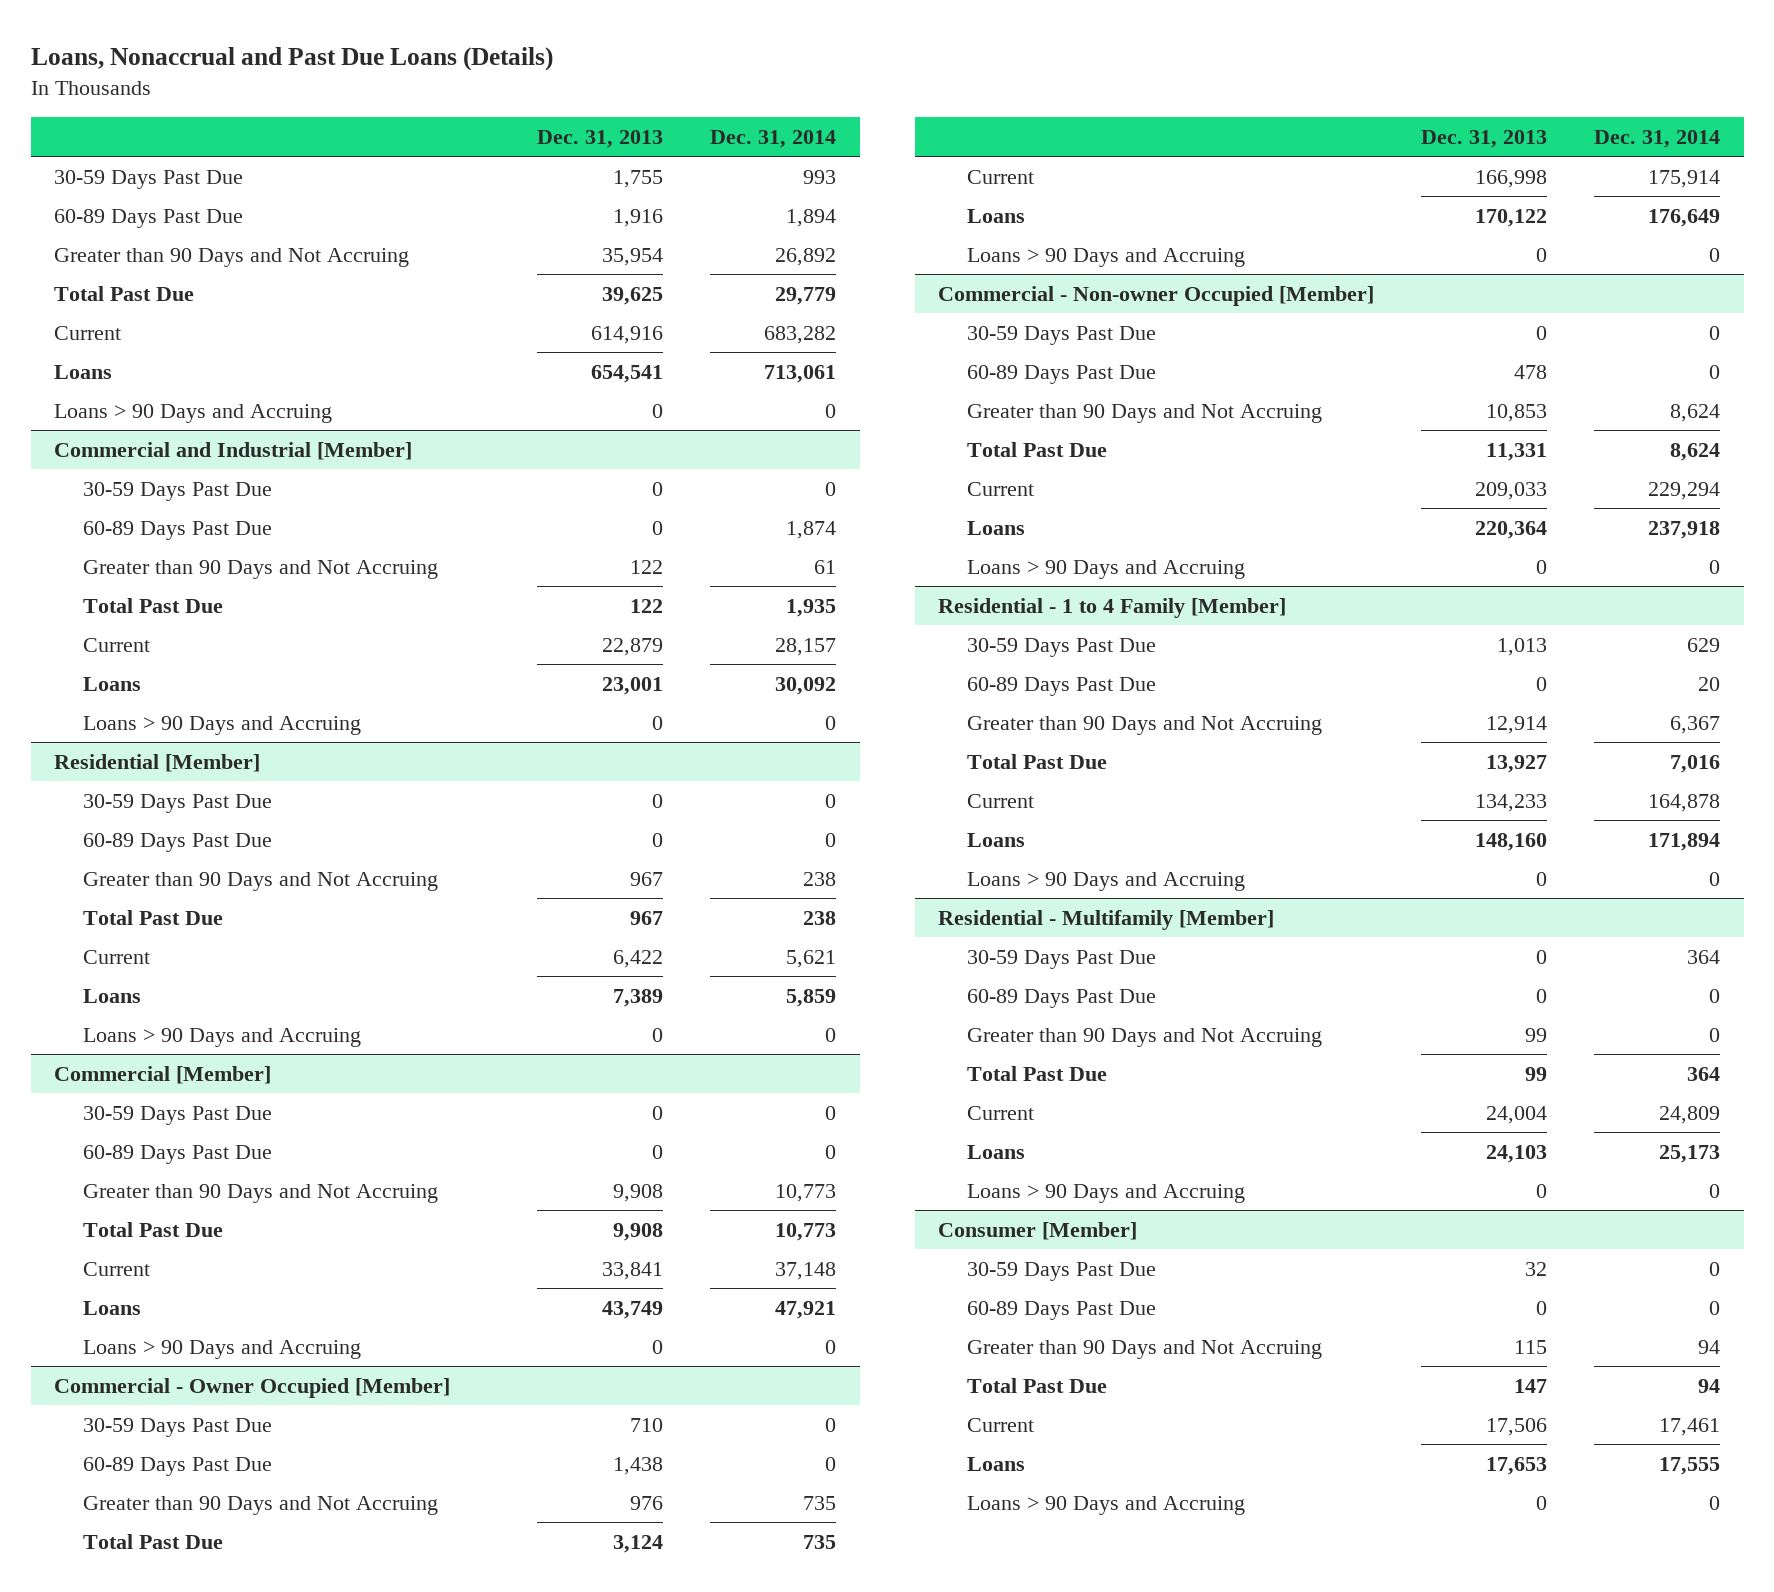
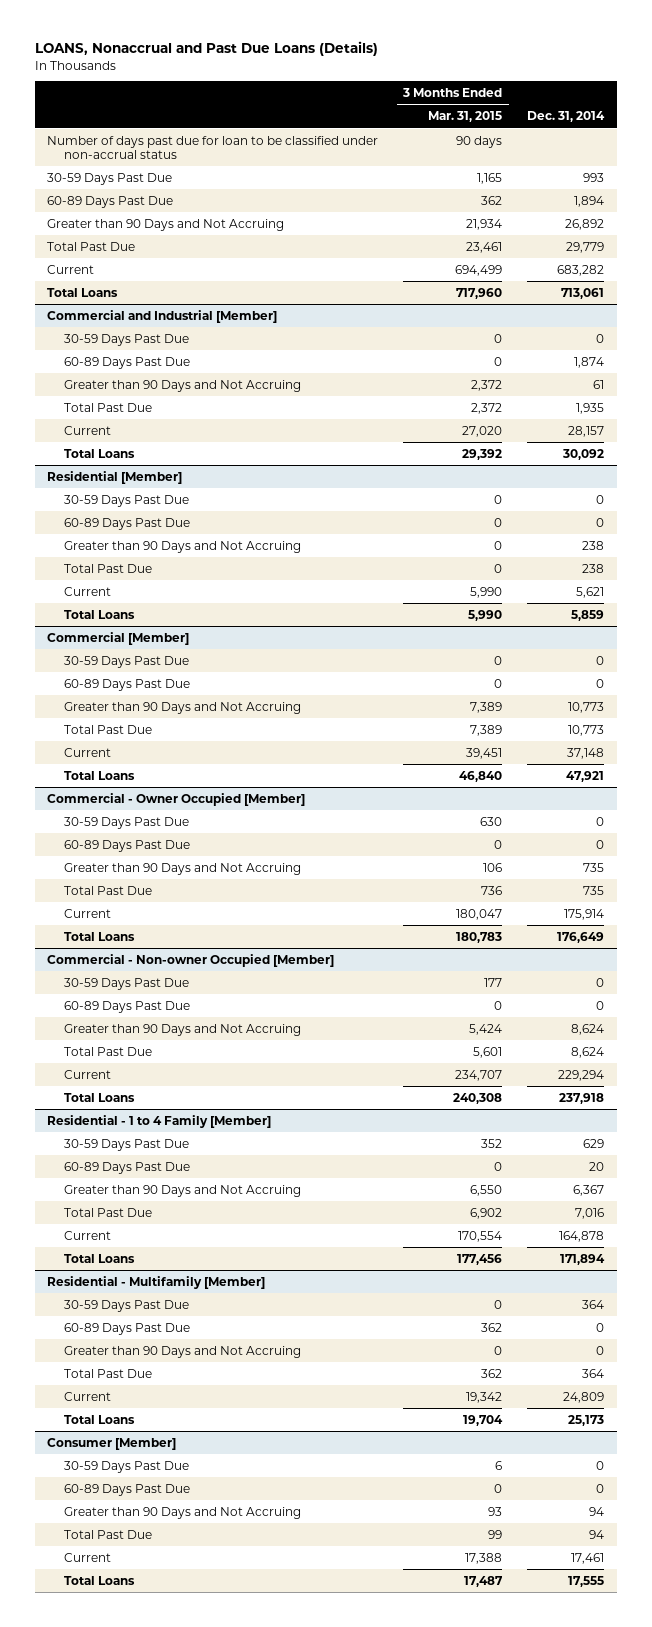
- Loans, Nonaccrual and Past Due Loans (Details)
+ LOANS, Nonaccrual and Past Due Loans (Details)
- | Dec. 31, 2013 | Dec. 31, 2014
+ | 3 Months Ended Mar. 31, 2015 | Dec. 31, 2014
+ Number of days past due for loan to be classified under non-accrual status | 90 days |
- Loans | 654,541 | 713,061
- Loans > 90 Days and Accruing | 0 | 0
+ Total Loans | 717,960 | 713,061
@ Commercial and Industrial [Member]
- Loans | 23,001 | 30,092
- Loans > 90 Days and Accruing | 0 | 0
+ Total Loans | 29,392 | 30,092
@ Residential [Member]
- Loans | 7,389 | 5,859
- Loans > 90 Days and Accruing | 0 | 0
+ Total Loans | 5,990 | 5,859
@ Commercial [Member]
- Loans | 43,749 | 47,921
- Loans > 90 Days and Accruing | 0 | 0
+ Total Loans | 46,840 | 47,921
@ Commercial - Owner Occupied [Member]
- Loans | 170,122 | 176,649
- Loans > 90 Days and Accruing | 0 | 0
+ Total Loans | 180,783 | 176,649
@ Commercial - Non-owner Occupied [Member]
- Loans | 220,364 | 237,918
- Loans > 90 Days and Accruing | 0 | 0
+ Total Loans | 240,308 | 237,918
@ Residential - 1 to 4 Family [Member]
- Loans | 148,160 | 171,894
- Loans > 90 Days and Accruing | 0 | 0
+ Total Loans | 177,456 | 171,894
@ Residential - Multifamily [Member]
- Loans | 24,103 | 25,173
- Loans > 90 Days and Accruing | 0 | 0
+ Total Loans | 19,704 | 25,173
@ Consumer [Member]
- Loans | 17,653 | 17,555
- Loans > 90 Days and Accruing | 0 | 0
+ Total Loans | 17,487 | 17,555

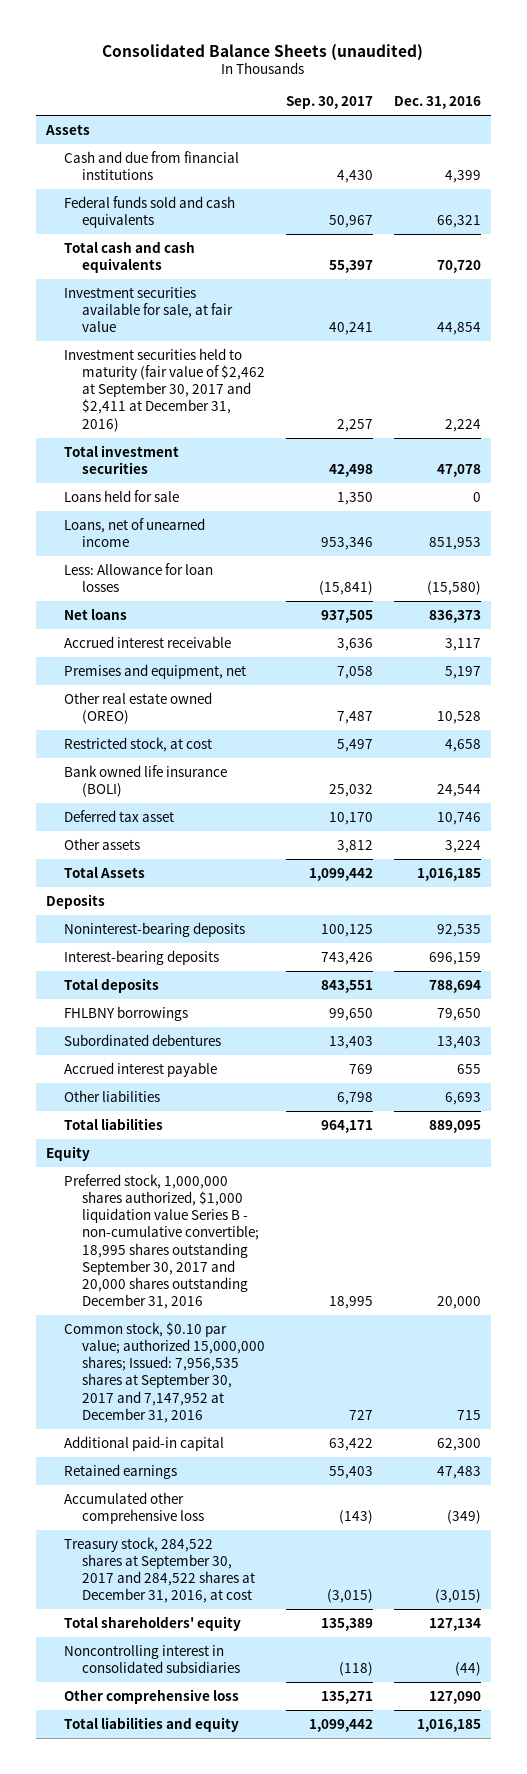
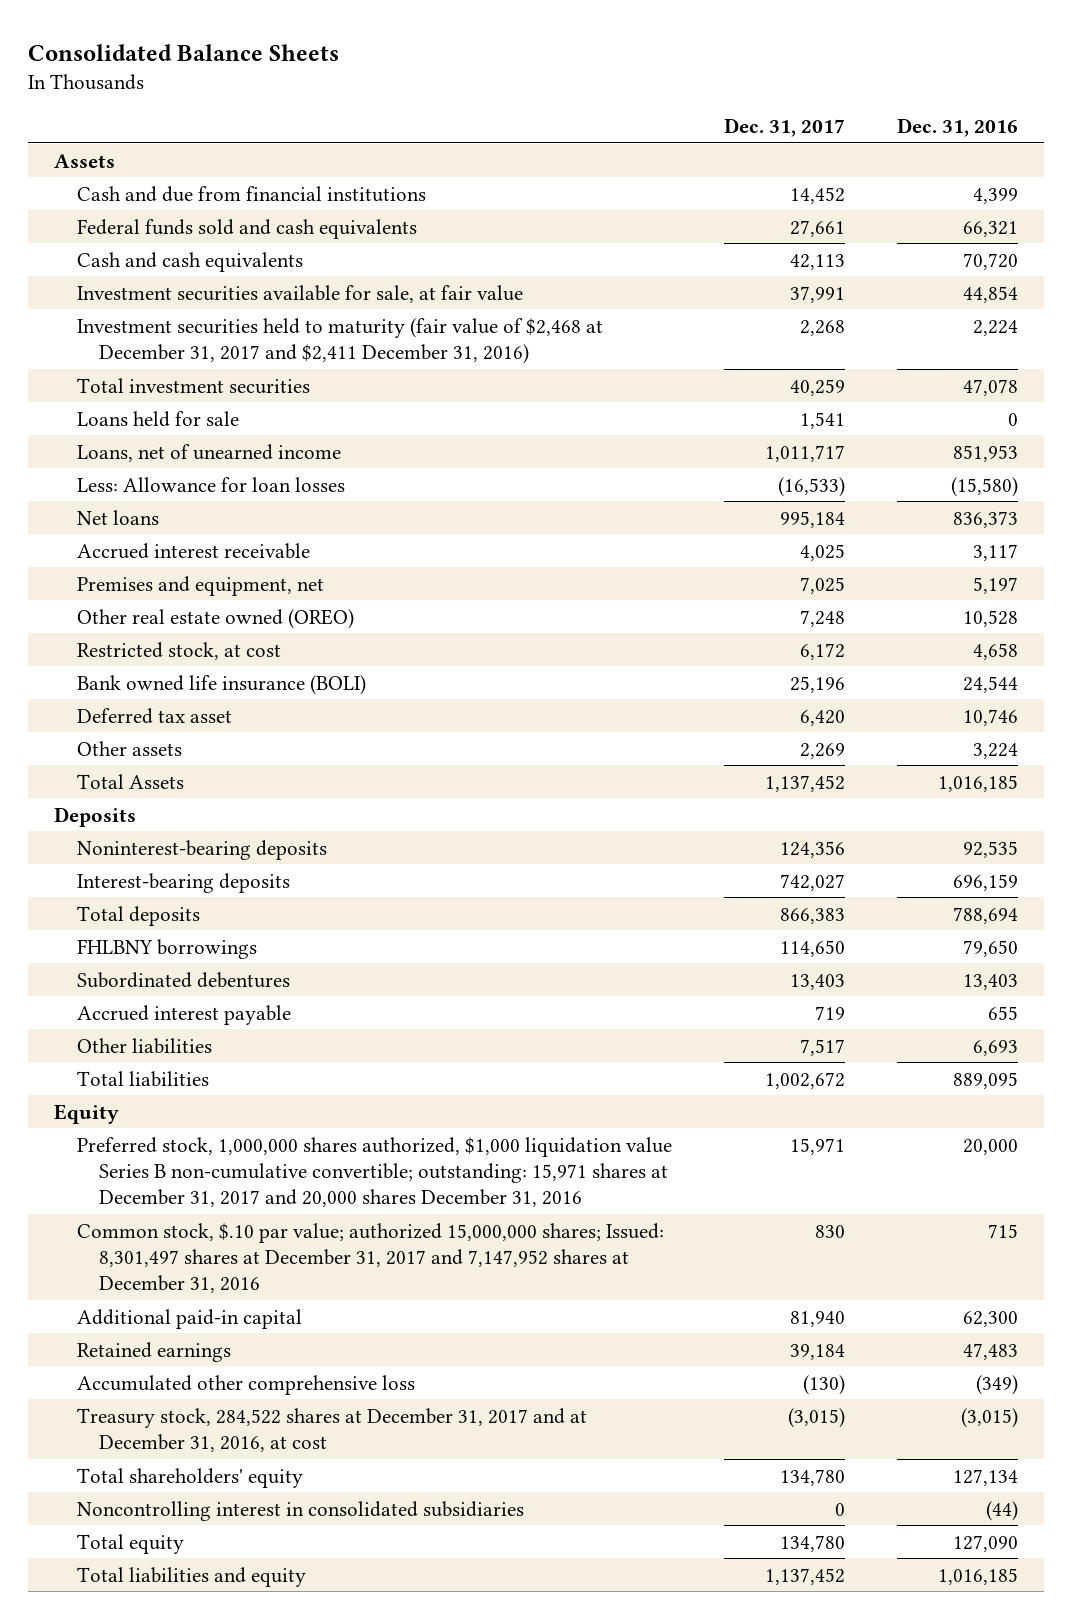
- Consolidated Balance Sheets (unaudited)
+ Consolidated Balance Sheets
- | Sep. 30, 2017 | Dec. 31, 2016
+ | Dec. 31, 2017 | Dec. 31, 2016
- Total cash and cash equivalents | 55,397 | 70,720
+ Cash and cash equivalents | 42,113 | 70,720
- Investment securities held to maturity (fair value of $2,462 at September 30, 2017 and $2,411 at December 31, 2016) | 2,257 | 2,224
+ Investment securities held to maturity (fair value of $2,468 at December 31, 2017 and $2,411 December 31, 2016) | 2,268 | 2,224
- Preferred stock, 1,000,000 shares authorized, $1,000 liquidation value Series B - non-cumulative convertible; 18,995 shares outstanding September 30, 2017 and 20,000 shares outstanding December 31, 2016 | 18,995 | 20,000
- Common stock, $0.10 par value; authorized 15,000,000 shares; Issued: 7,956,535 shares at September 30, 2017 and 7,147,952 at December 31, 2016 | 727 | 715
+ Preferred stock, 1,000,000 shares authorized, $1,000 liquidation value Series B non-cumulative convertible; outstanding: 15,971 shares at December 31, 2017 and 20,000 shares December 31, 2016 | 15,971 | 20,000
+ Common stock, $.10 par value; authorized 15,000,000 shares; Issued: 8,301,497 shares at December 31, 2017 and 7,147,952 shares at December 31, 2016 | 830 | 715
- Treasury stock, 284,522 shares at September 30, 2017 and 284,522 shares at December 31, 2016, at cost | (3,015) | (3,015)
+ Treasury stock, 284,522 shares at December 31, 2017 and at December 31, 2016, at cost | (3,015) | (3,015)
- Other comprehensive loss | 135,271 | 127,090
+ Total equity | 134,780 | 127,090

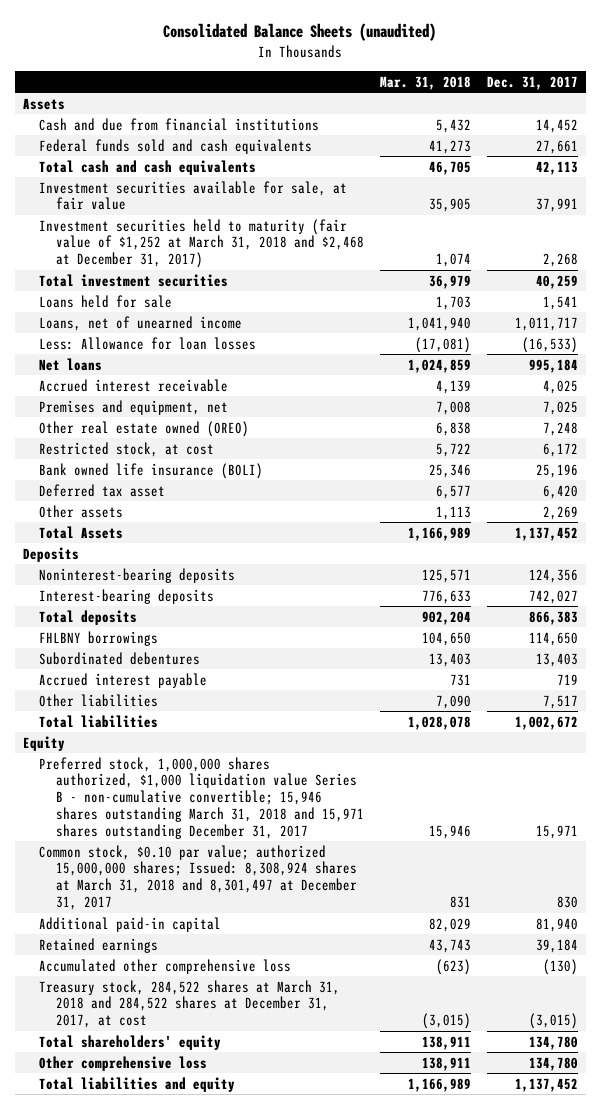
- Consolidated Balance Sheets
+ Consolidated Balance Sheets (unaudited)
- | Dec. 31, 2017 | Dec. 31, 2016
+ | Mar. 31, 2018 | Dec. 31, 2017
- Cash and cash equivalents | 42,113 | 70,720
+ Total cash and cash equivalents | 46,705 | 42,113
- Investment securities held to maturity (fair value of $2,468 at December 31, 2017 and $2,411 December 31, 2016) | 2,268 | 2,224
+ Investment securities held to maturity (fair value of $1,252 at March 31, 2018 and $2,468 at December 31, 2017) | 1,074 | 2,268
- Preferred stock, 1,000,000 shares authorized, $1,000 liquidation value Series B non-cumulative convertible; outstanding: 15,971 shares at December 31, 2017 and 20,000 shares December 31, 2016 | 15,971 | 20,000
- Common stock, $.10 par value; authorized 15,000,000 shares; Issued: 8,301,497 shares at December 31, 2017 and 7,147,952 shares at December 31, 2016 | 830 | 715
+ Preferred stock, 1,000,000 shares authorized, $1,000 liquidation value Series B - non-cumulative convertible; 15,946 shares outstanding March 31, 2018 and 15,971 shares outstanding December 31, 2017 | 15,946 | 15,971
+ Common stock, $0.10 par value; authorized 15,000,000 shares; Issued: 8,308,924 shares at March 31, 2018 and 8,301,497 at December 31, 2017 | 831 | 830
- Treasury stock, 284,522 shares at December 31, 2017 and at December 31, 2016, at cost | (3,015) | (3,015)
+ Treasury stock, 284,522 shares at March 31, 2018 and 284,522 shares at December 31, 2017, at cost | (3,015) | (3,015)
- Noncontrolling interest in consolidated subsidiaries | 0 | (44)
- Total equity | 134,780 | 127,090
+ Other comprehensive loss | 138,911 | 134,780

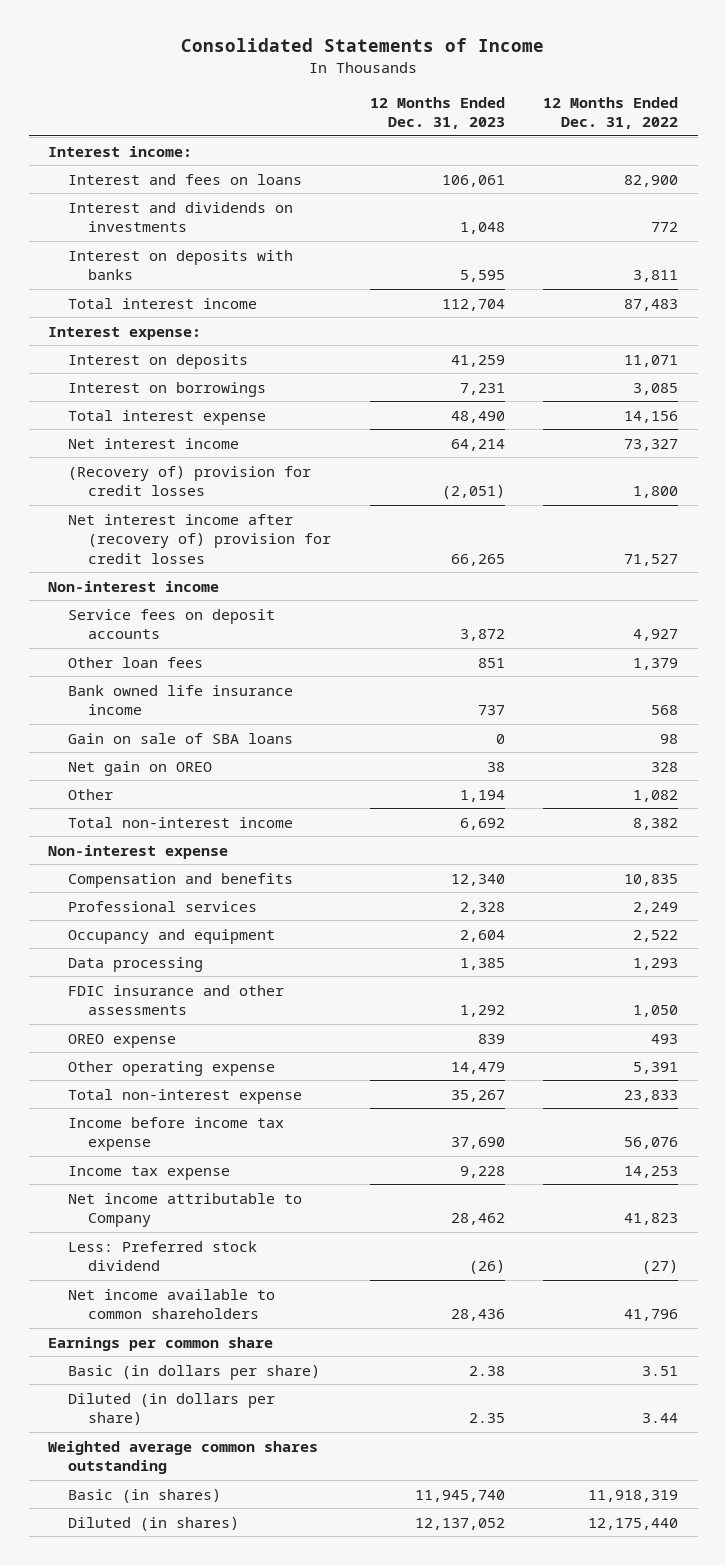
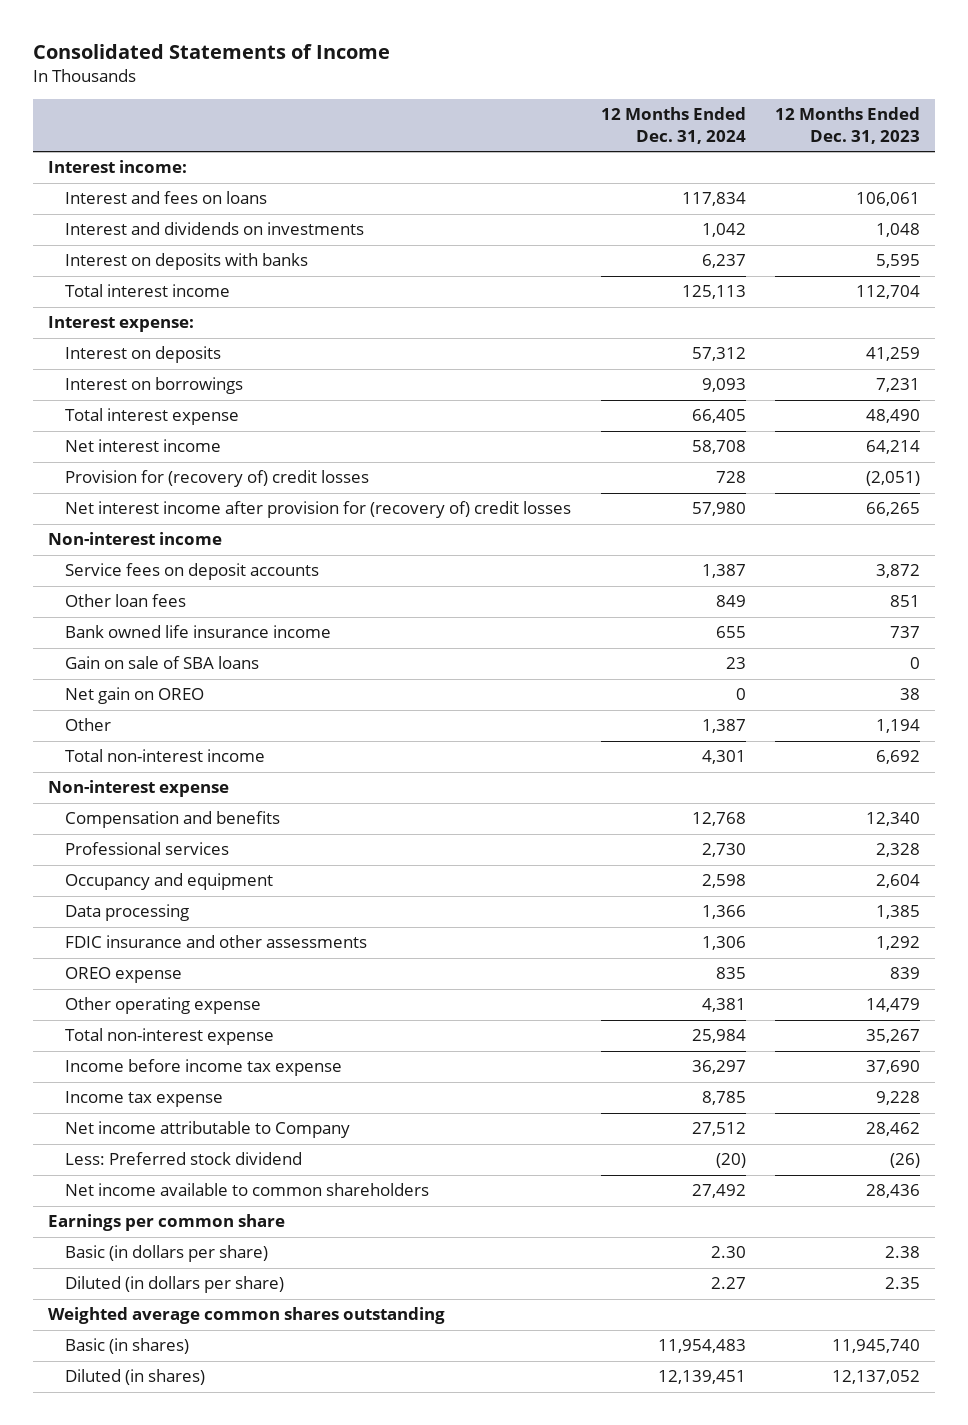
- | 12 Months Ended Dec. 31, 2023 | 12 Months Ended Dec. 31, 2022
+ | 12 Months Ended Dec. 31, 2024 | 12 Months Ended Dec. 31, 2023
- (Recovery of) provision for credit losses | (2,051) | 1,800
- Net interest income after (recovery of) provision for credit losses | 66,265 | 71,527
+ Provision for (recovery of) credit losses | 728 | (2,051)
+ Net interest income after provision for (recovery of) credit losses | 57,980 | 66,265

